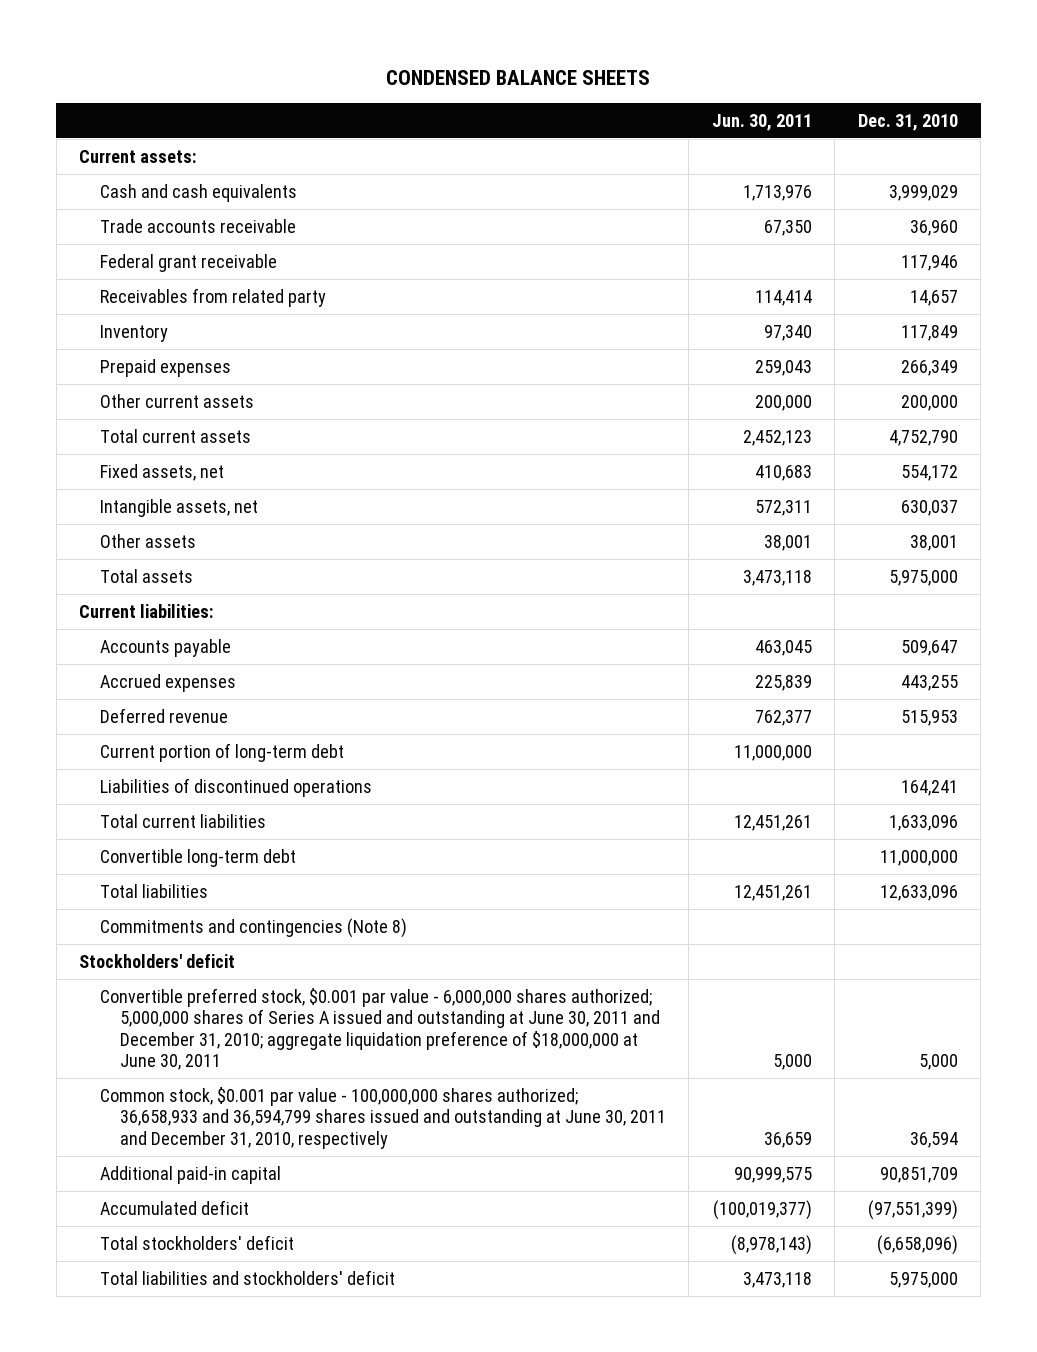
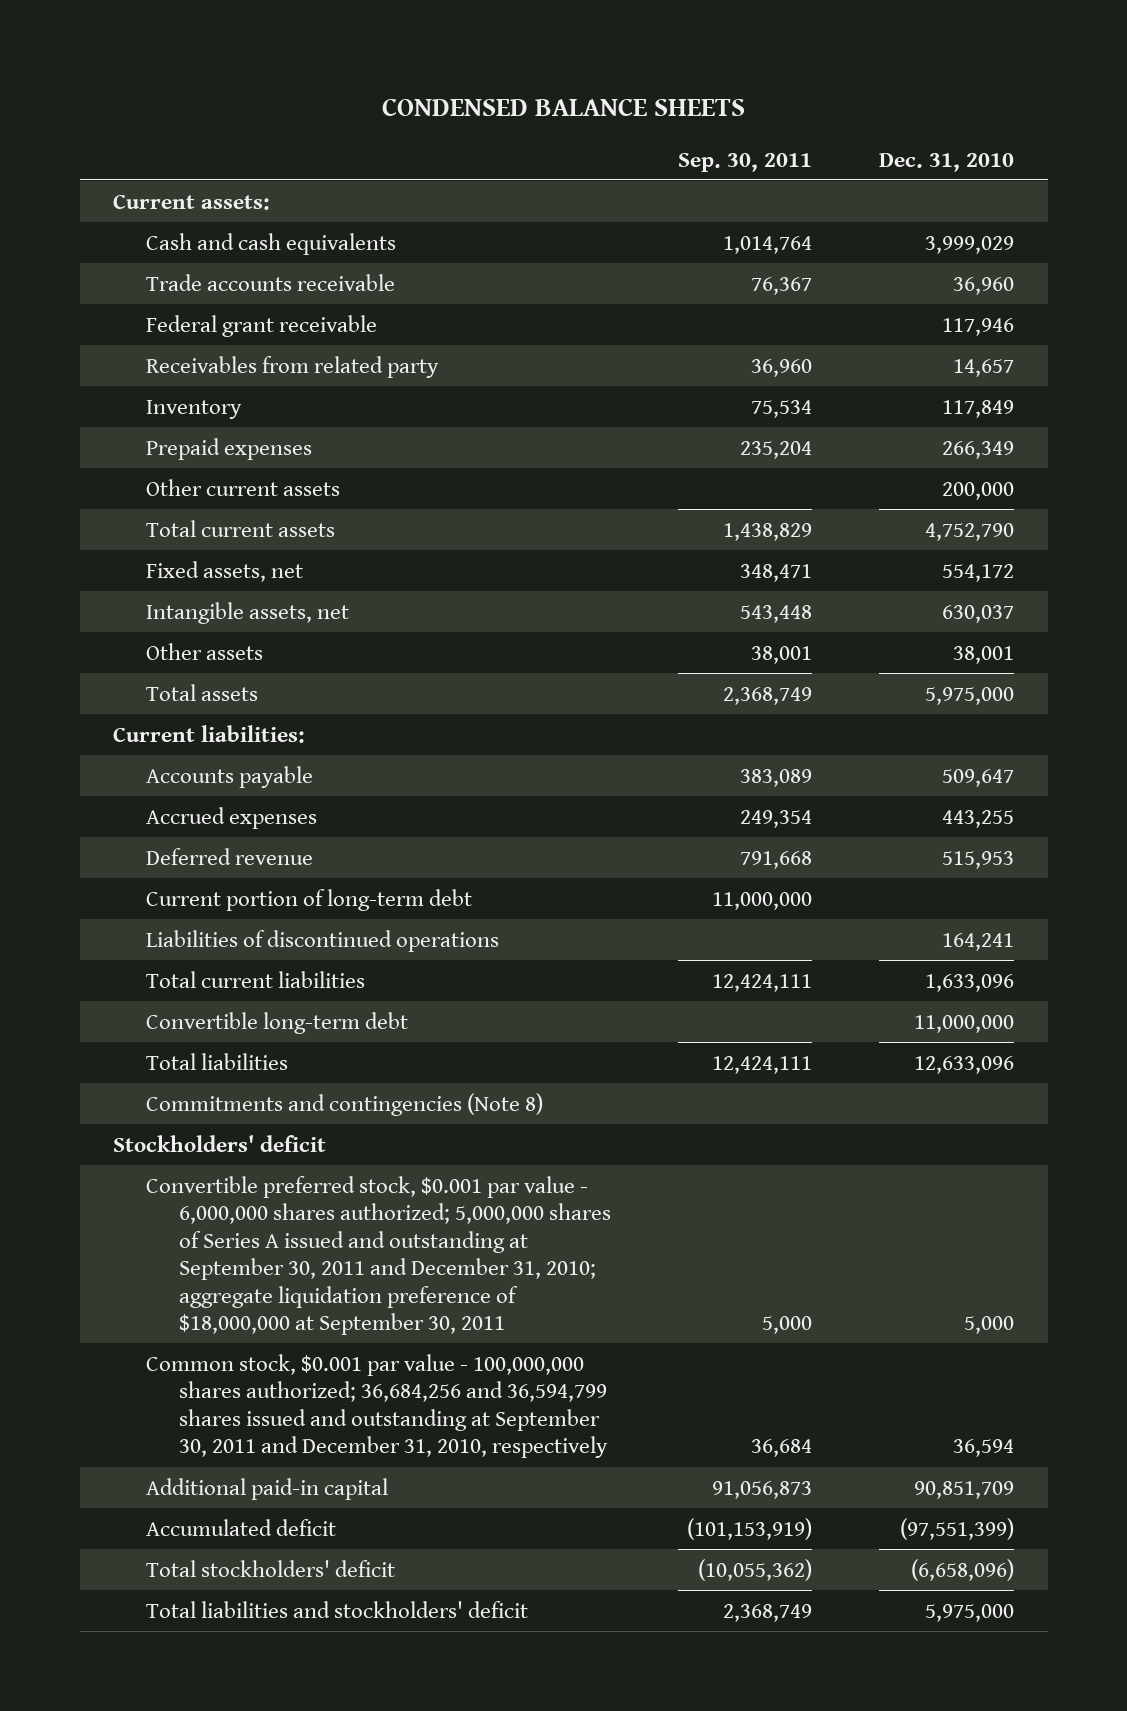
- | Jun. 30, 2011 | Dec. 31, 2010
+ | Sep. 30, 2011 | Dec. 31, 2010
- Convertible preferred stock, $0.001 par value - 6,000,000 shares authorized; 5,000,000 shares of Series A issued and outstanding at June 30, 2011 and December 31, 2010; aggregate liquidation preference of $18,000,000 at June 30, 2011 | 5,000 | 5,000
- Common stock, $0.001 par value - 100,000,000 shares authorized; 36,658,933 and 36,594,799 shares issued and outstanding at June 30, 2011 and December 31, 2010, respectively | 36,659 | 36,594
+ Convertible preferred stock, $0.001 par value - 6,000,000 shares authorized; 5,000,000 shares of Series A issued and outstanding at September 30, 2011 and December 31, 2010; aggregate liquidation preference of $18,000,000 at September 30, 2011 | 5,000 | 5,000
+ Common stock, $0.001 par value - 100,000,000 shares authorized; 36,684,256 and 36,594,799 shares issued and outstanding at September 30, 2011 and December 31, 2010, respectively | 36,684 | 36,594

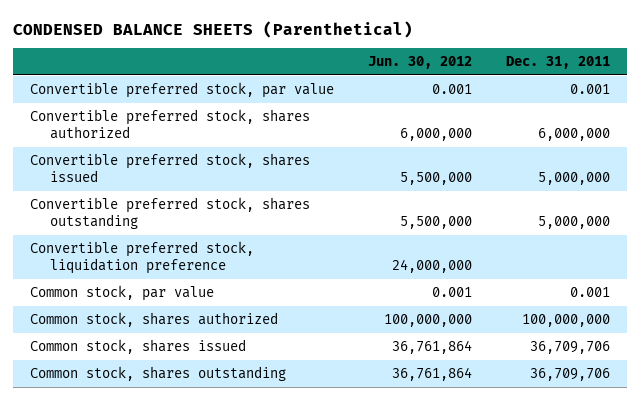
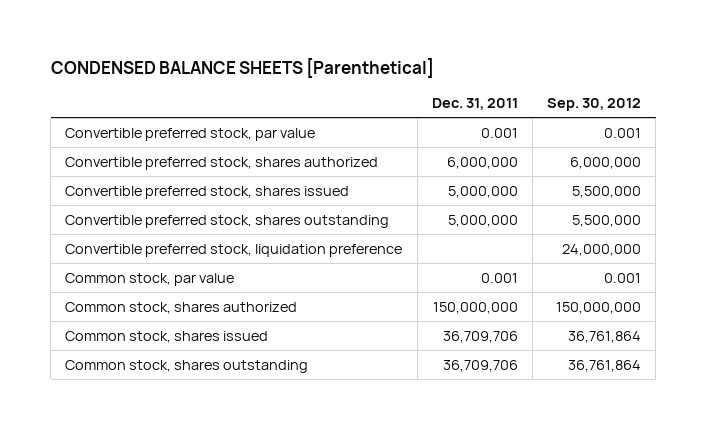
- CONDENSED BALANCE SHEETS (Parenthetical)
+ CONDENSED BALANCE SHEETS [Parenthetical]
- | Jun. 30, 2012 | Dec. 31, 2011
+ | Dec. 31, 2011 | Sep. 30, 2012
- Common stock, shares authorized | 100,000,000 | 100,000,000
+ Common stock, shares authorized | 150,000,000 | 150,000,000

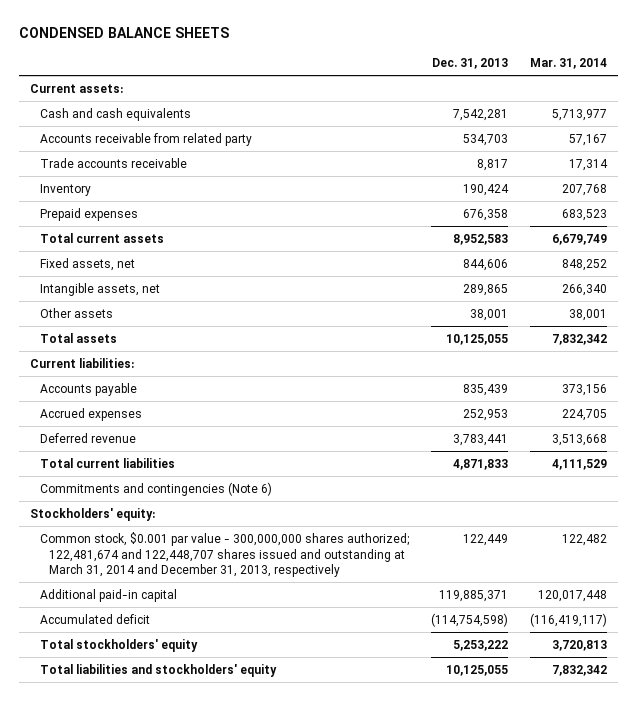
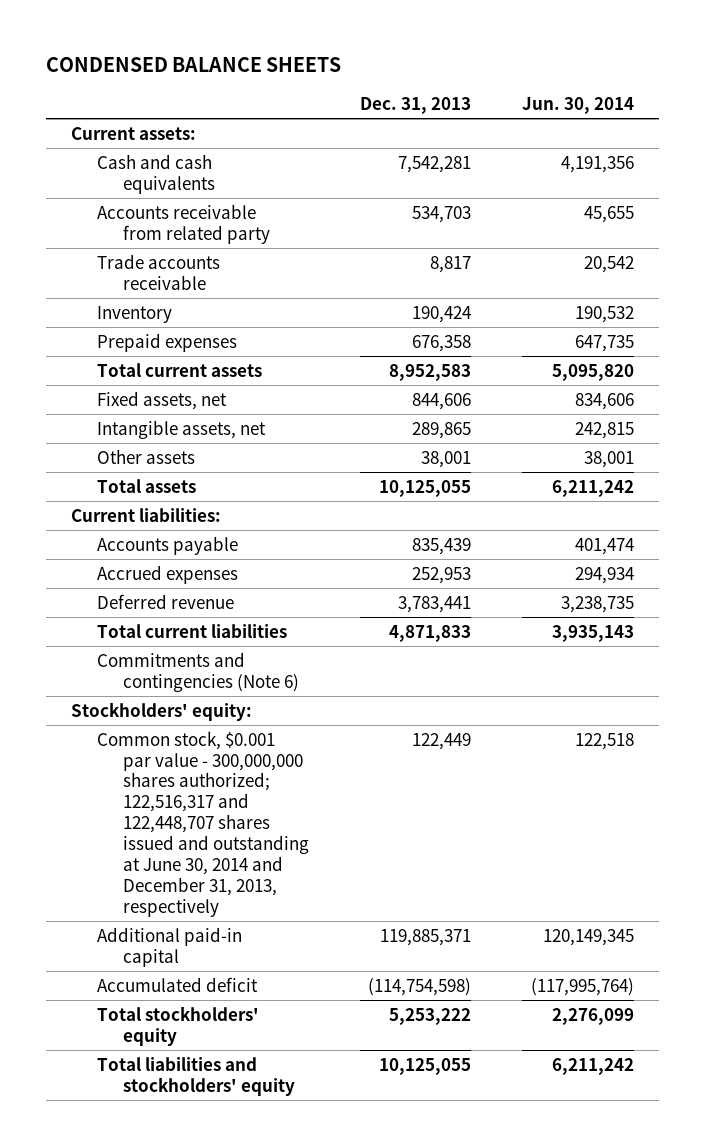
- | Dec. 31, 2013 | Mar. 31, 2014
+ | Dec. 31, 2013 | Jun. 30, 2014
- Common stock, $0.001 par value - 300,000,000 shares authorized; 122,481,674 and 122,448,707 shares issued and outstanding at March 31, 2014 and December 31, 2013, respectively | 122,449 | 122,482
+ Common stock, $0.001 par value - 300,000,000 shares authorized; 122,516,317 and 122,448,707 shares issued and outstanding at June 30, 2014 and December 31, 2013, respectively | 122,449 | 122,518

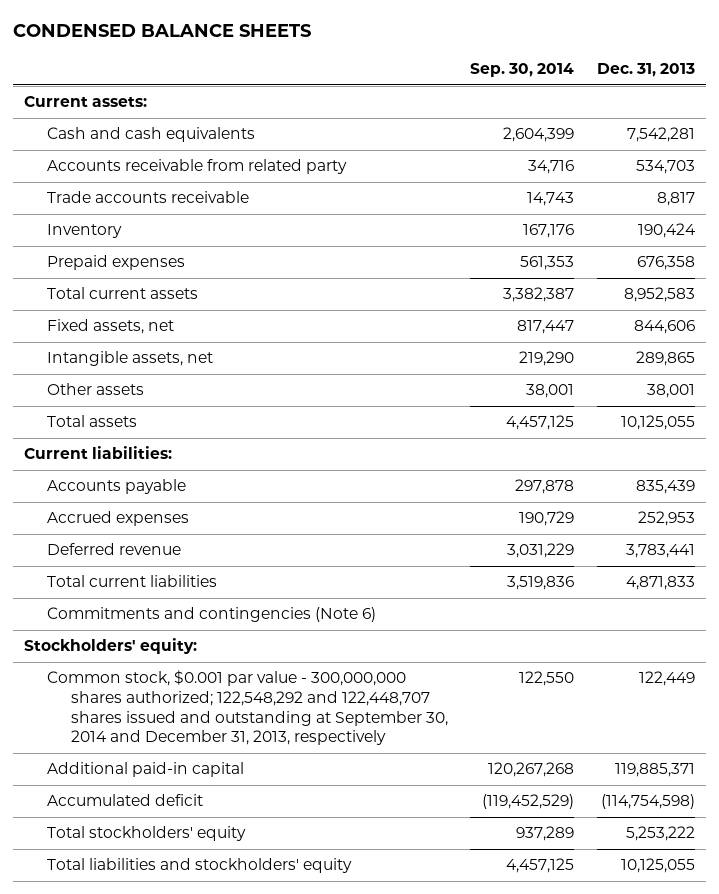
- | Dec. 31, 2013 | Jun. 30, 2014
+ | Sep. 30, 2014 | Dec. 31, 2013
- Common stock, $0.001 par value - 300,000,000 shares authorized; 122,516,317 and 122,448,707 shares issued and outstanding at June 30, 2014 and December 31, 2013, respectively | 122,449 | 122,518
+ Common stock, $0.001 par value - 300,000,000 shares authorized; 122,548,292 and 122,448,707 shares issued and outstanding at September 30, 2014 and December 31, 2013, respectively | 122,550 | 122,449

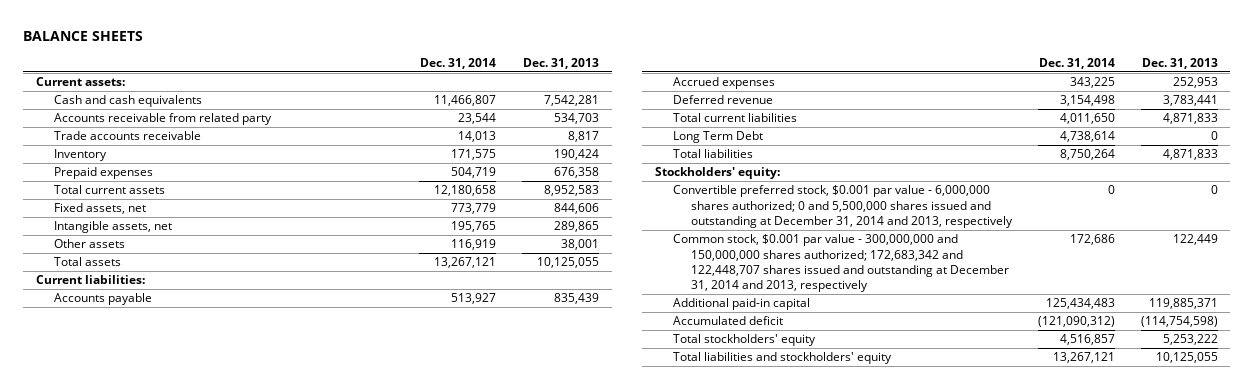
- CONDENSED BALANCE SHEETS
+ BALANCE SHEETS
- | Sep. 30, 2014 | Dec. 31, 2013
+ | Dec. 31, 2014 | Dec. 31, 2013
- Commitments and contingencies (Note 6)
+ Long Term Debt | 4,738,614 | 0
+ Total liabilities | 8,750,264 | 4,871,833
- Common stock, $0.001 par value - 300,000,000 shares authorized; 122,548,292 and 122,448,707 shares issued and outstanding at September 30, 2014 and December 31, 2013, respectively | 122,550 | 122,449
+ Convertible preferred stock, $0.001 par value - 6,000,000 shares authorized; 0 and 5,500,000 shares issued and outstanding at December 31, 2014 and 2013, respectively | 0 | 0
+ Common stock, $0.001 par value - 300,000,000 and 150,000,000 shares authorized; 172,683,342 and 122,448,707 shares issued and outstanding at December 31, 2014 and 2013, respectively | 172,686 | 122,449

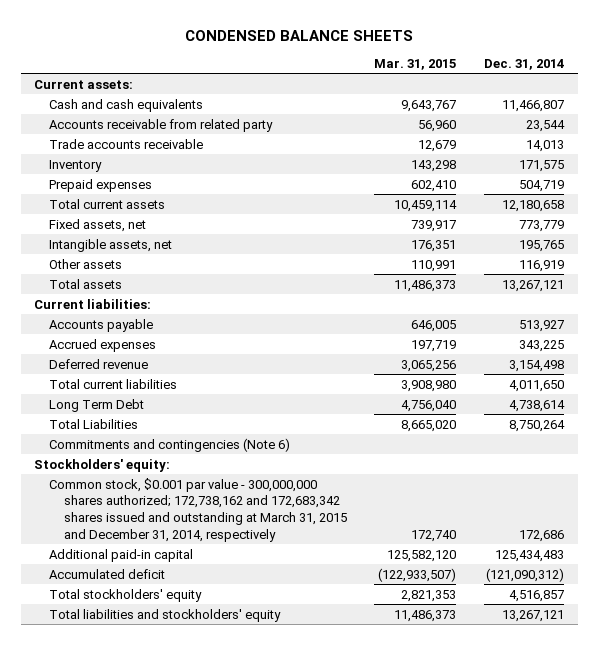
- BALANCE SHEETS
+ CONDENSED BALANCE SHEETS
- | Dec. 31, 2014 | Dec. 31, 2013
+ | Mar. 31, 2015 | Dec. 31, 2014
- Total liabilities | 8,750,264 | 4,871,833
+ Total Liabilities | 8,665,020 | 8,750,264
+ Commitments and contingencies (Note 6)
- Convertible preferred stock, $0.001 par value - 6,000,000 shares authorized; 0 and 5,500,000 shares issued and outstanding at December 31, 2014 and 2013, respectively | 0 | 0
- Common stock, $0.001 par value - 300,000,000 and 150,000,000 shares authorized; 172,683,342 and 122,448,707 shares issued and outstanding at December 31, 2014 and 2013, respectively | 172,686 | 122,449
+ Common stock, $0.001 par value - 300,000,000 shares authorized; 172,738,162 and 172,683,342 shares issued and outstanding at March 31, 2015 and December 31, 2014, respectively | 172,740 | 172,686

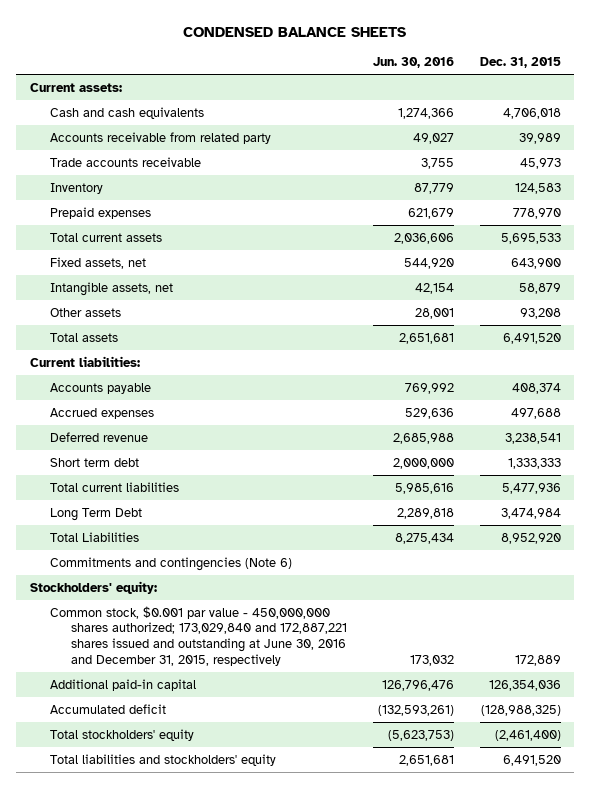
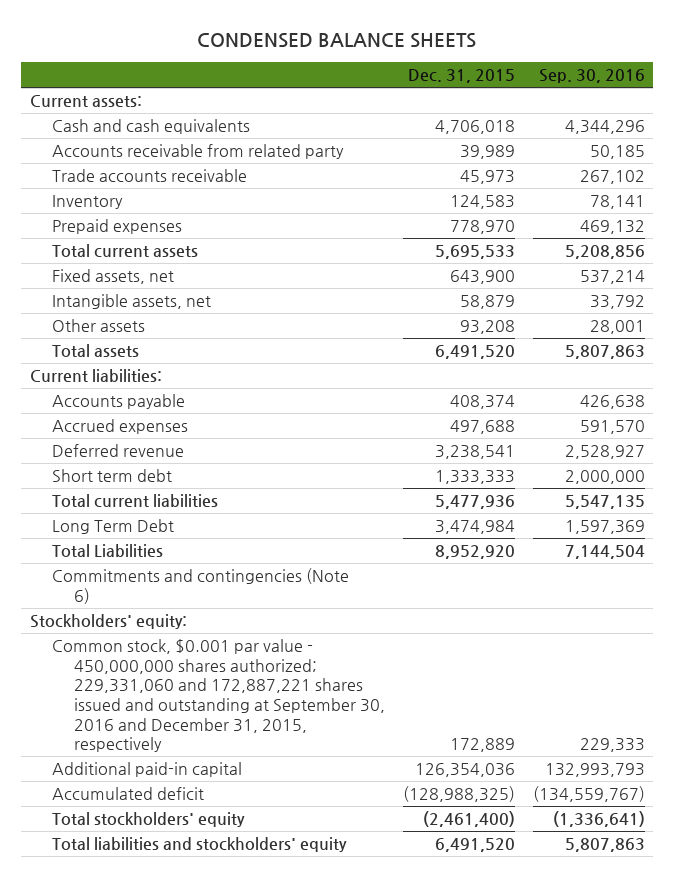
- | Jun. 30, 2016 | Dec. 31, 2015
+ | Dec. 31, 2015 | Sep. 30, 2016
- Common stock, $0.001 par value - 450,000,000 shares authorized; 173,029,840 and 172,887,221 shares issued and outstanding at June 30, 2016 and December 31, 2015, respectively | 173,032 | 172,889
+ Common stock, $0.001 par value - 450,000,000 shares authorized; 229,331,060 and 172,887,221 shares issued and outstanding at September 30, 2016 and December 31, 2015, respectively | 172,889 | 229,333

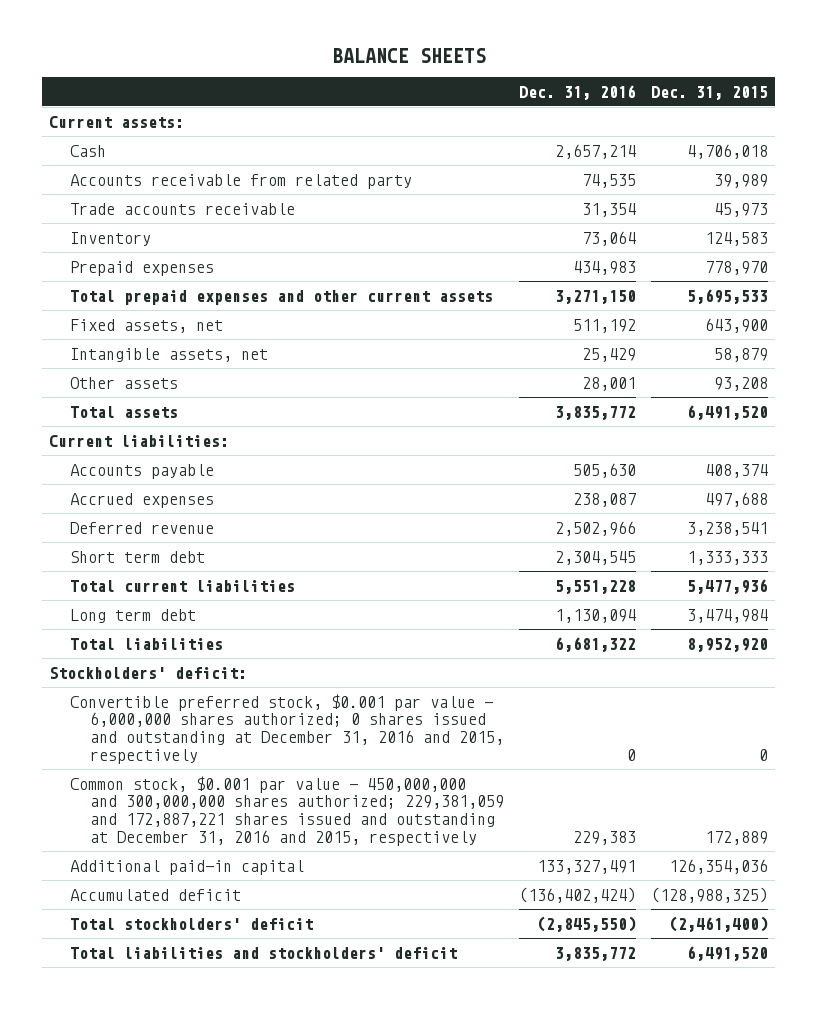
- CONDENSED BALANCE SHEETS
+ BALANCE SHEETS
- | Dec. 31, 2015 | Sep. 30, 2016
+ | Dec. 31, 2016 | Dec. 31, 2015
- Cash and cash equivalents | 4,706,018 | 4,344,296
+ Cash | 2,657,214 | 4,706,018
- Total current assets | 5,695,533 | 5,208,856
+ Total prepaid expenses and other current assets | 3,271,150 | 5,695,533
- Long Term Debt | 3,474,984 | 1,597,369
- Total Liabilities | 8,952,920 | 7,144,504
- Commitments and contingencies (Note 6)
- Stockholders' equity:
- Common stock, $0.001 par value - 450,000,000 shares authorized; 229,331,060 and 172,887,221 shares issued and outstanding at September 30, 2016 and December 31, 2015, respectively | 172,889 | 229,333
+ Long term debt | 1,130,094 | 3,474,984
+ Total liabilities | 6,681,322 | 8,952,920
+ Stockholders' deficit:
+ Convertible preferred stock, $0.001 par value - 6,000,000 shares authorized; 0 shares issued and outstanding at December 31, 2016 and 2015, respectively | 0 | 0
+ Common stock, $0.001 par value - 450,000,000 and 300,000,000 shares authorized; 229,381,059 and 172,887,221 shares issued and outstanding at December 31, 2016 and 2015, respectively | 229,383 | 172,889
- Total stockholders' equity | (2,461,400) | (1,336,641)
- Total liabilities and stockholders' equity | 6,491,520 | 5,807,863
+ Total stockholders' deficit | (2,845,550) | (2,461,400)
+ Total liabilities and stockholders' deficit | 3,835,772 | 6,491,520

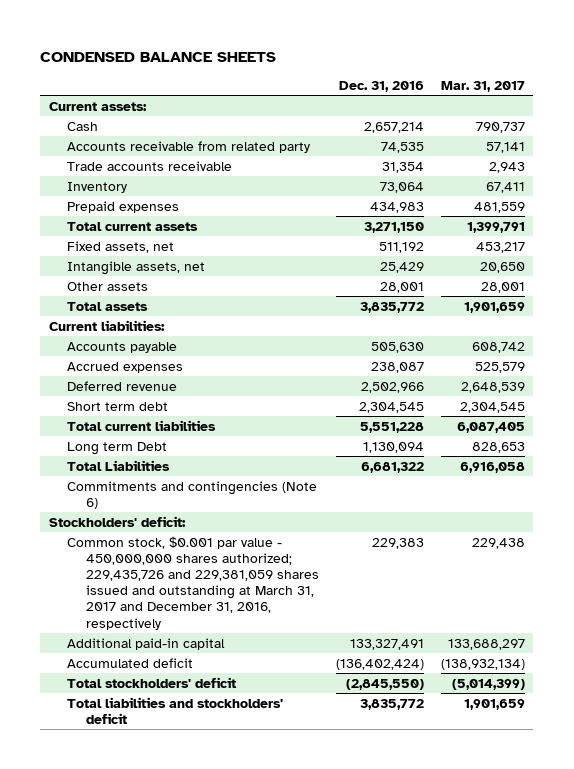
- BALANCE SHEETS
+ CONDENSED BALANCE SHEETS
- | Dec. 31, 2016 | Dec. 31, 2015
+ | Dec. 31, 2016 | Mar. 31, 2017
- Total prepaid expenses and other current assets | 3,271,150 | 5,695,533
+ Total current assets | 3,271,150 | 1,399,791
- Long term debt | 1,130,094 | 3,474,984
- Total liabilities | 6,681,322 | 8,952,920
+ Long term Debt | 1,130,094 | 828,653
+ Total Liabilities | 6,681,322 | 6,916,058
+ Commitments and contingencies (Note 6)
- Convertible preferred stock, $0.001 par value - 6,000,000 shares authorized; 0 shares issued and outstanding at December 31, 2016 and 2015, respectively | 0 | 0
- Common stock, $0.001 par value - 450,000,000 and 300,000,000 shares authorized; 229,381,059 and 172,887,221 shares issued and outstanding at December 31, 2016 and 2015, respectively | 229,383 | 172,889
+ Common stock, $0.001 par value - 450,000,000 shares authorized; 229,435,726 and 229,381,059 shares issued and outstanding at March 31, 2017 and December 31, 2016, respectively | 229,383 | 229,438

